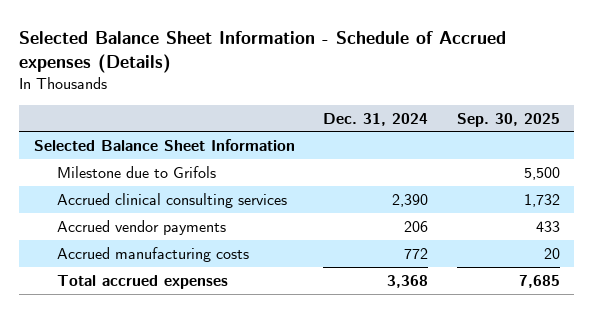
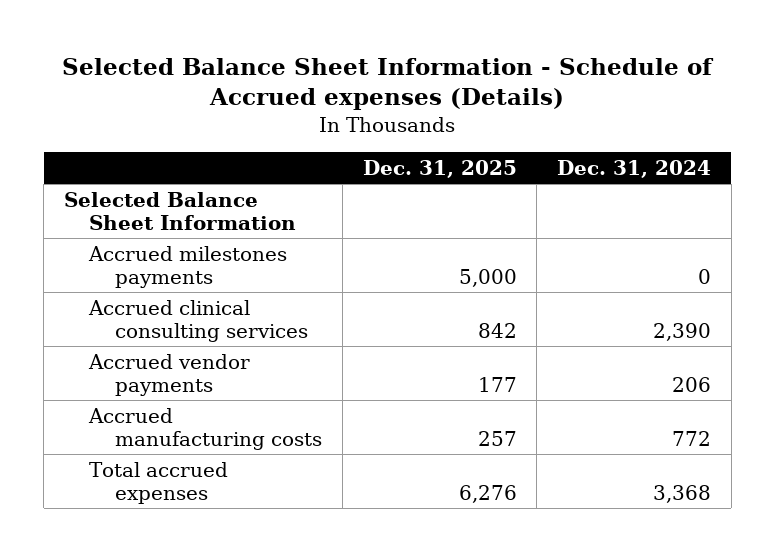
- | Dec. 31, 2024 | Sep. 30, 2025
+ | Dec. 31, 2025 | Dec. 31, 2024
- Milestone due to Grifols | | 5,500
+ Accrued milestones payments | 5,000 | 0

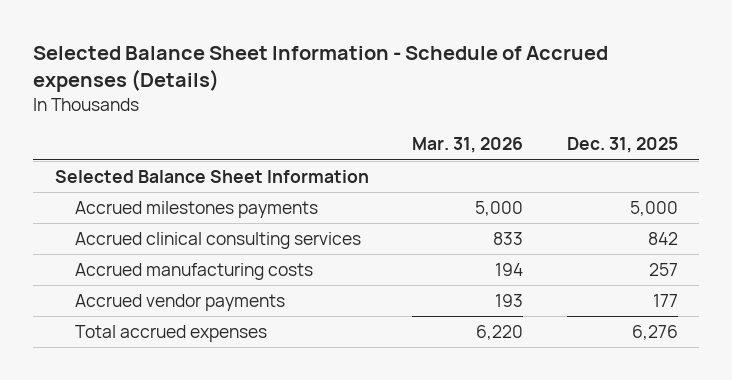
- | Dec. 31, 2025 | Dec. 31, 2024
+ | Mar. 31, 2026 | Dec. 31, 2025
moved down: Accrued vendor payments | 193 | 177

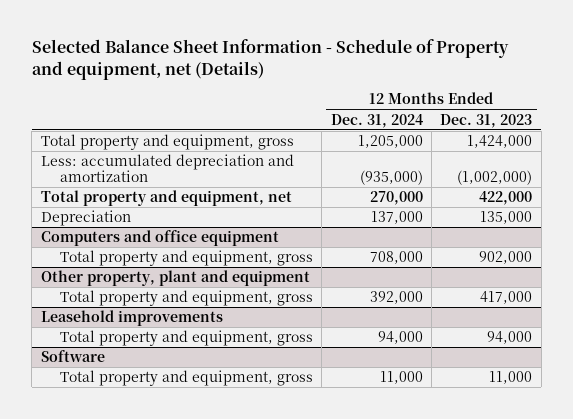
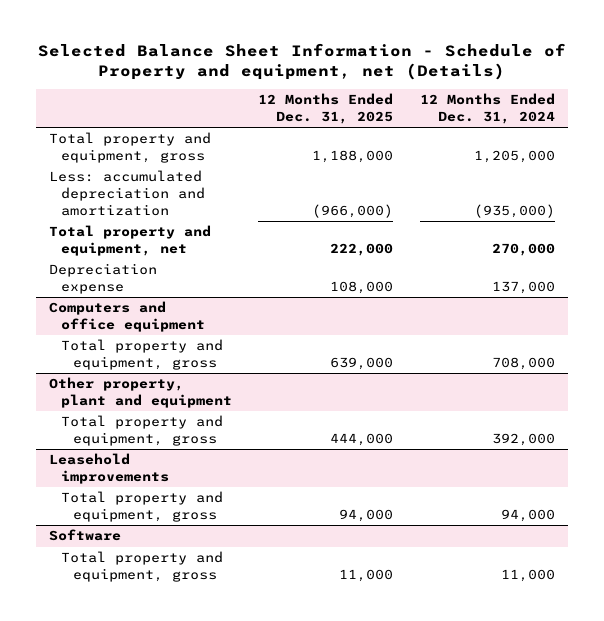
- | 12 Months Ended Dec. 31, 2024 | 12 Months Ended Dec. 31, 2023
+ | 12 Months Ended Dec. 31, 2025 | 12 Months Ended Dec. 31, 2024
- Depreciation | 137,000 | 135,000
+ Depreciation expense | 108,000 | 137,000

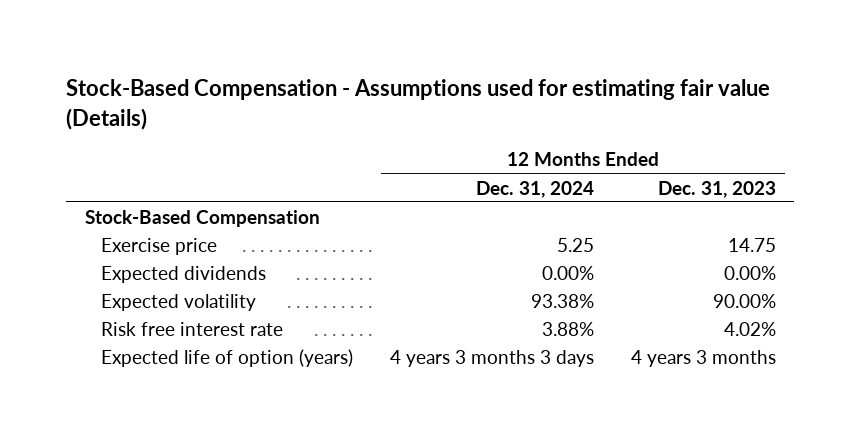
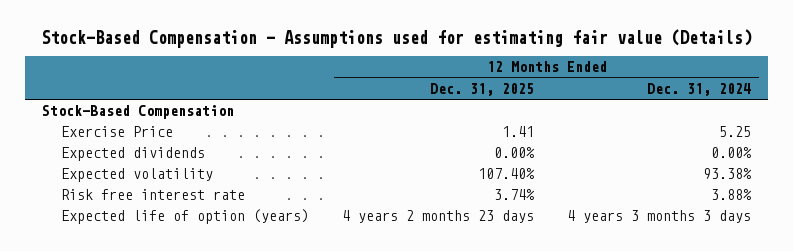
- | 12 Months Ended Dec. 31, 2024 | 12 Months Ended Dec. 31, 2023
+ | 12 Months Ended Dec. 31, 2025 | 12 Months Ended Dec. 31, 2024
- Exercise price | 5.25 | 14.75
+ Exercise Price | 1.41 | 5.25

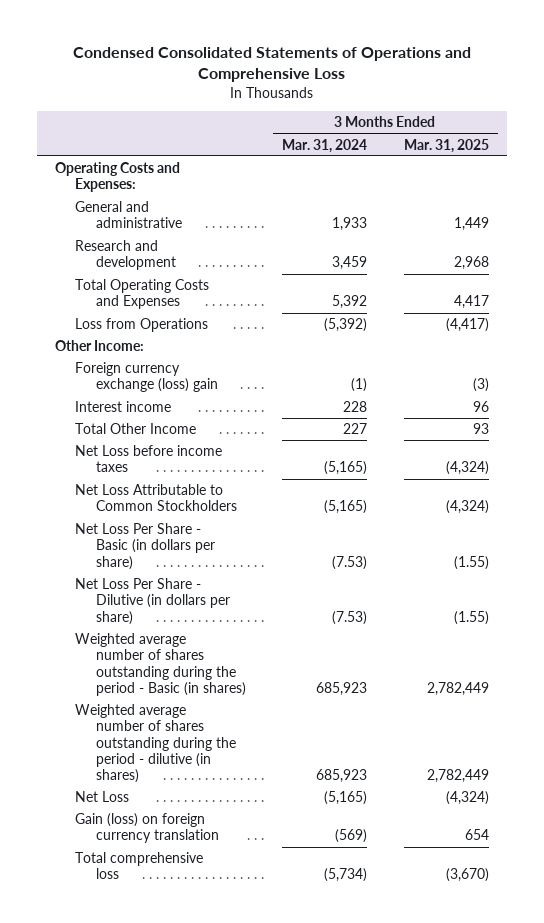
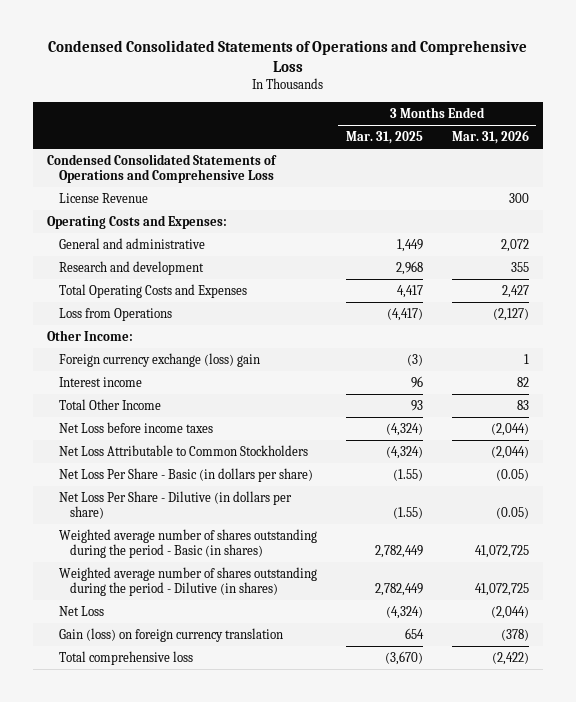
- | 3 Months Ended Mar. 31, 2024 | 3 Months Ended Mar. 31, 2025
+ | 3 Months Ended Mar. 31, 2025 | 3 Months Ended Mar. 31, 2026
+ Condensed Consolidated Statements of Operations and Comprehensive Loss
+ License Revenue | | 300
- Weighted average number of shares outstanding during the period - dilutive (in shares) | 685,923 | 2,782,449
+ Weighted average number of shares outstanding during the period - Dilutive (in shares) | 2,782,449 | 41,072,725

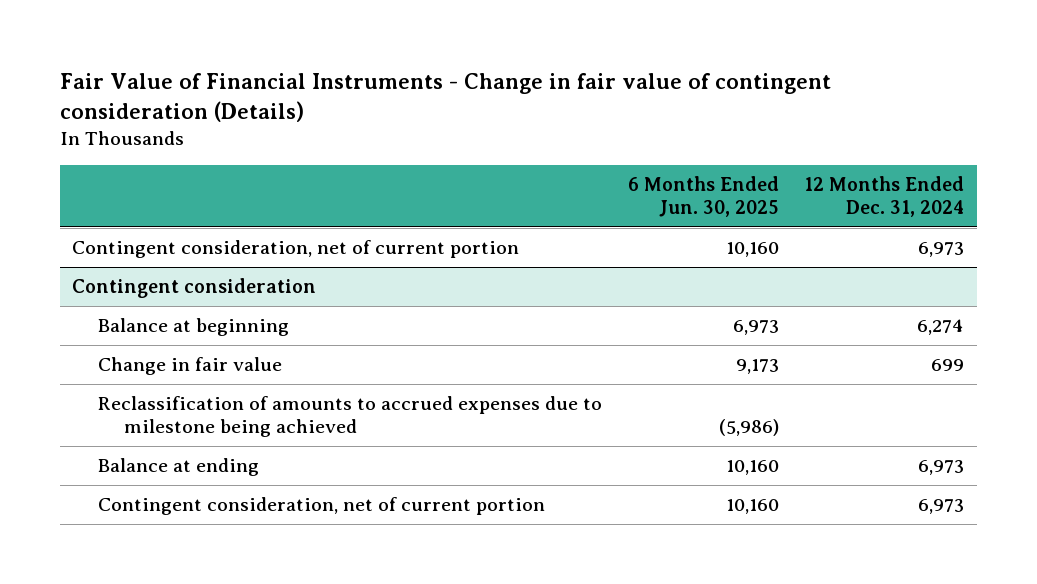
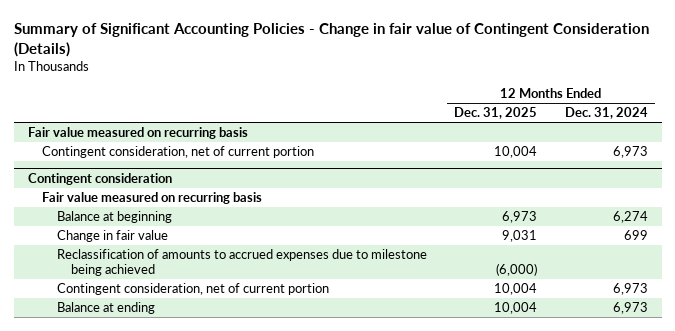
- Fair Value of Financial Instruments - Change in fair value of contingent consideration (Details)
+ Summary of Significant Accounting Policies - Change in fair value of Contingent Consideration (Details)
- | 6 Months Ended Jun. 30, 2025 | 12 Months Ended Dec. 31, 2024
+ | 12 Months Ended Dec. 31, 2025 | 12 Months Ended Dec. 31, 2024
+ Fair value measured on recurring basis
@ Contingent consideration
+ Fair value measured on recurring basis
moved down: Balance at ending | 10,004 | 6,973

